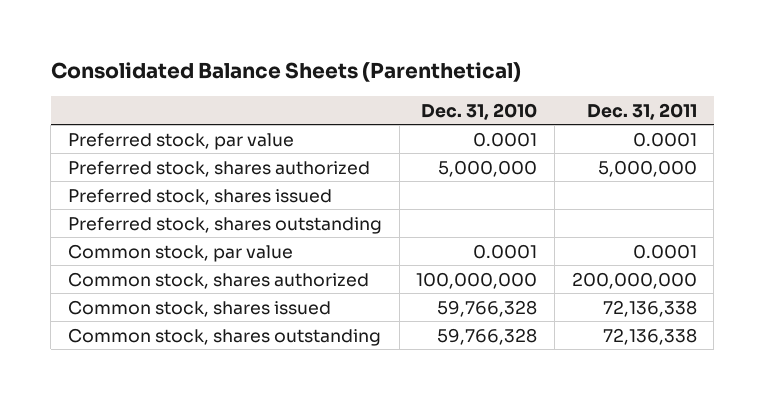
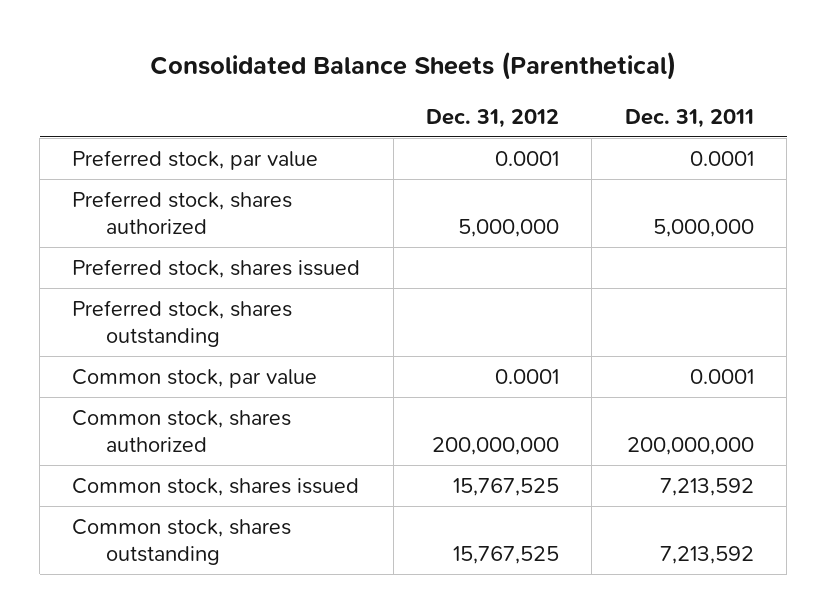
- | Dec. 31, 2010 | Dec. 31, 2011
+ | Dec. 31, 2012 | Dec. 31, 2011
- Common stock, shares issued | 59,766,328 | 72,136,338
- Common stock, shares outstanding | 59,766,328 | 72,136,338
+ Common stock, shares issued | 15,767,525 | 7,213,592
+ Common stock, shares outstanding | 15,767,525 | 7,213,592

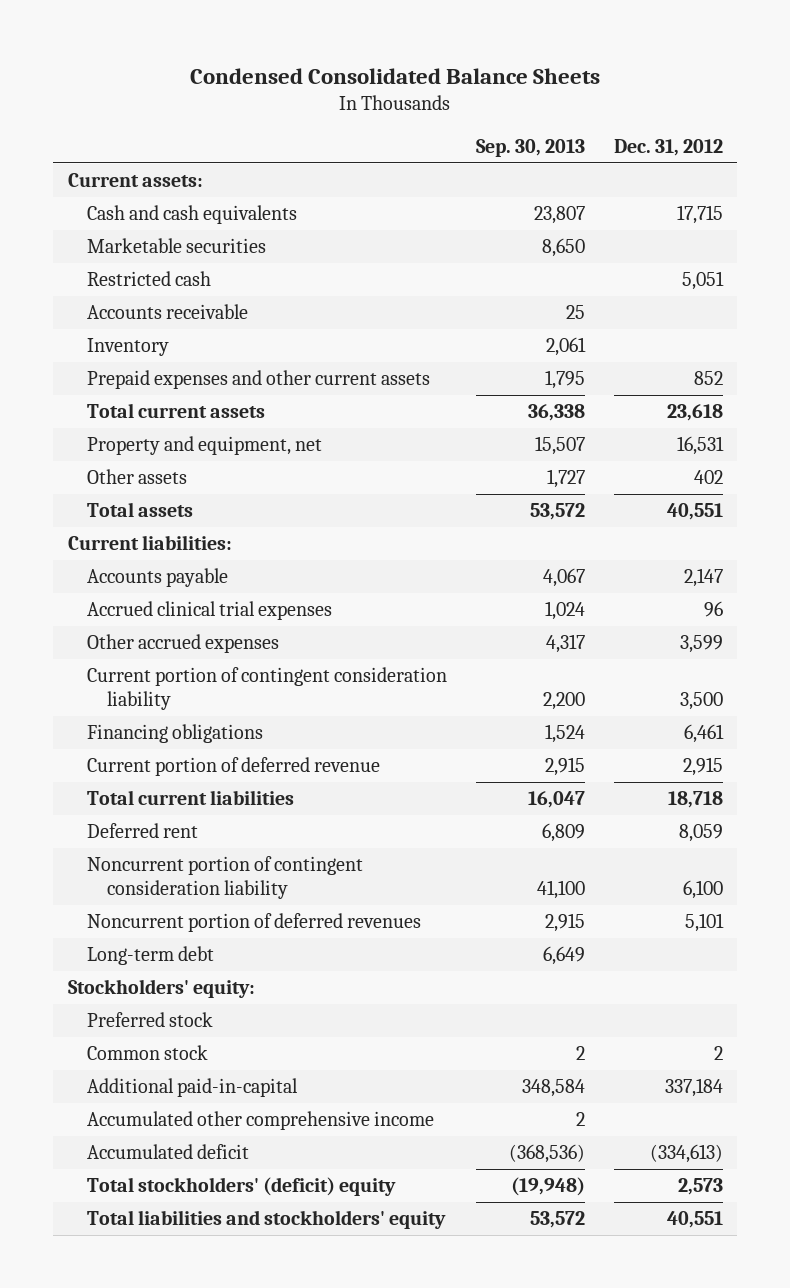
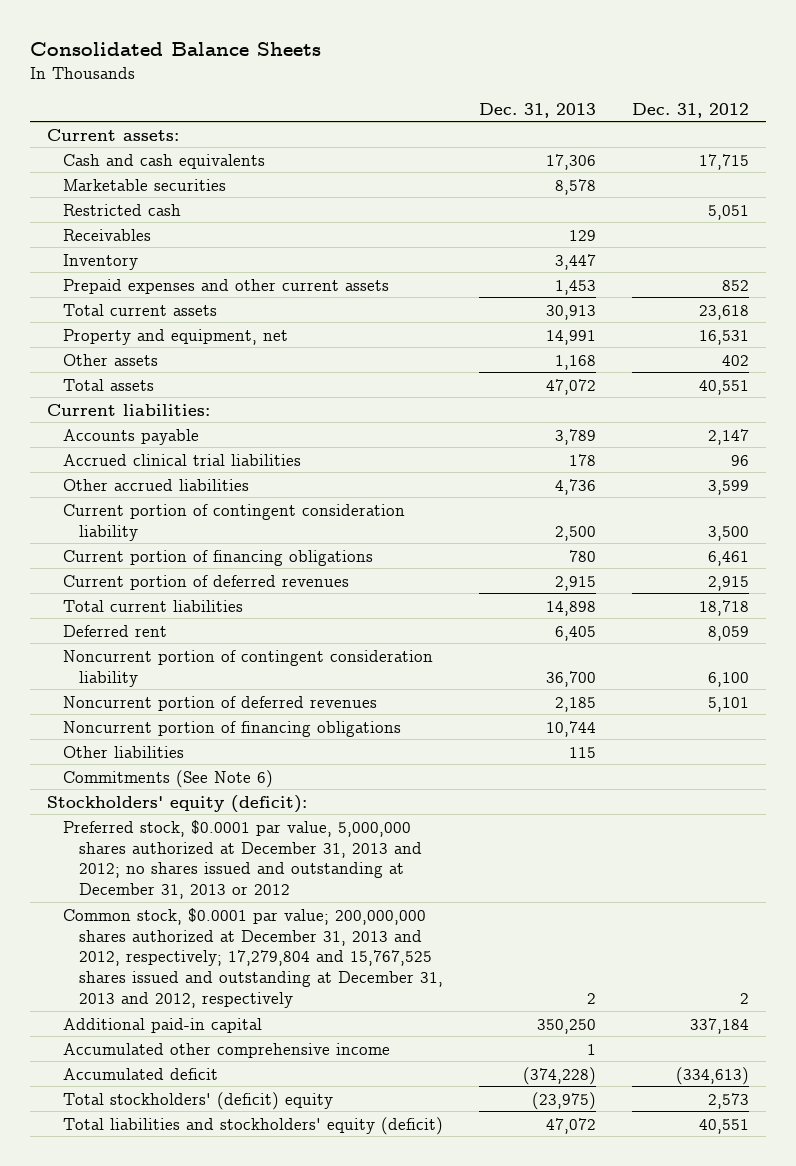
- Condensed Consolidated Balance Sheets
+ Consolidated Balance Sheets
- | Sep. 30, 2013 | Dec. 31, 2012
+ | Dec. 31, 2013 | Dec. 31, 2012
- Accounts receivable | 25 |
+ Receivables | 129 |
- Accrued clinical trial expenses | 1,024 | 96
- Other accrued expenses | 4,317 | 3,599
+ Accrued clinical trial liabilities | 178 | 96
+ Other accrued liabilities | 4,736 | 3,599
- Financing obligations | 1,524 | 6,461
- Current portion of deferred revenue | 2,915 | 2,915
+ Current portion of financing obligations | 780 | 6,461
+ Current portion of deferred revenues | 2,915 | 2,915
- Long-term debt | 6,649 |
- Stockholders' equity:
- Preferred stock
- Common stock | 2 | 2
- Additional paid-in-capital | 348,584 | 337,184
+ Noncurrent portion of financing obligations | 10,744 |
+ Other liabilities | 115 |
+ Commitments (See Note 6)
+ Stockholders' equity (deficit):
+ Preferred stock, $0.0001 par value, 5,000,000 shares authorized at December 31, 2013 and 2012; no shares issued and outstanding at December 31, 2013 or 2012
+ Common stock, $0.0001 par value; 200,000,000 shares authorized at December 31, 2013 and 2012, respectively; 17,279,804 and 15,767,525 shares issued and outstanding at December 31, 2013 and 2012, respectively | 2 | 2
+ Additional paid-in capital | 350,250 | 337,184
- Total liabilities and stockholders' equity | 53,572 | 40,551
+ Total liabilities and stockholders' equity (deficit) | 47,072 | 40,551

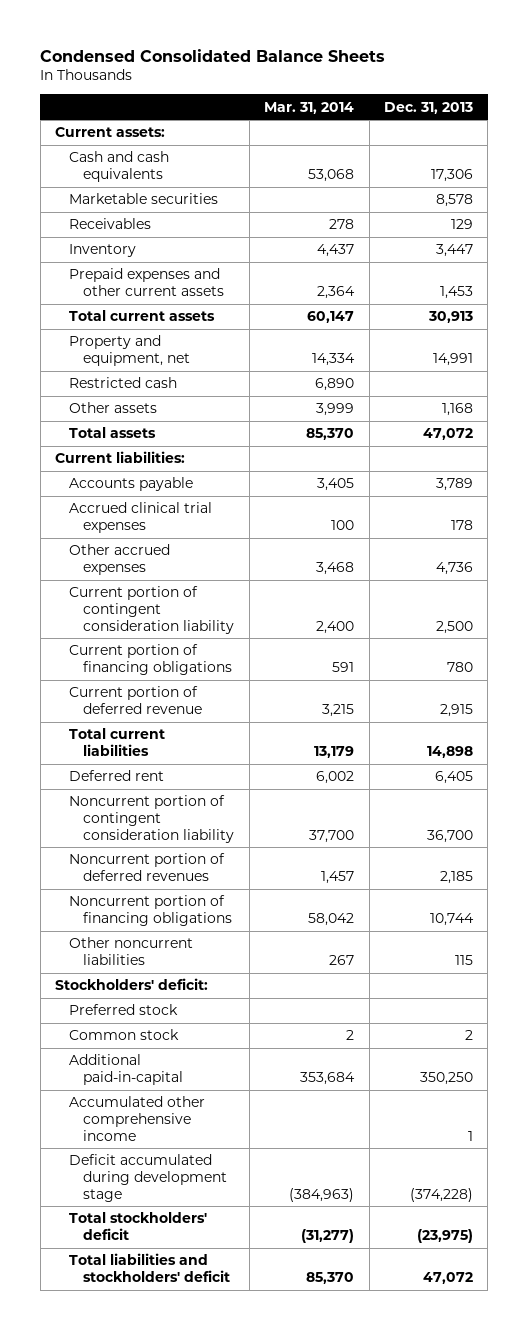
- Consolidated Balance Sheets
+ Condensed Consolidated Balance Sheets
- | Dec. 31, 2013 | Dec. 31, 2012
+ | Mar. 31, 2014 | Dec. 31, 2013
moved down: Restricted cash | 6,890 |
- Accrued clinical trial liabilities | 178 | 96
- Other accrued liabilities | 4,736 | 3,599
+ Accrued clinical trial expenses | 100 | 178
+ Other accrued expenses | 3,468 | 4,736
- Current portion of deferred revenues | 2,915 | 2,915
+ Current portion of deferred revenue | 3,215 | 2,915
- Other liabilities | 115 |
- Commitments (See Note 6)
- Stockholders' equity (deficit):
- Preferred stock, $0.0001 par value, 5,000,000 shares authorized at December 31, 2013 and 2012; no shares issued and outstanding at December 31, 2013 or 2012
- Common stock, $0.0001 par value; 200,000,000 shares authorized at December 31, 2013 and 2012, respectively; 17,279,804 and 15,767,525 shares issued and outstanding at December 31, 2013 and 2012, respectively | 2 | 2
- Additional paid-in capital | 350,250 | 337,184
+ Other noncurrent liabilities | 267 | 115
+ Stockholders' deficit:
+ Preferred stock
+ Common stock | 2 | 2
+ Additional paid-in-capital | 353,684 | 350,250
- Accumulated deficit | (374,228) | (334,613)
- Total stockholders' (deficit) equity | (23,975) | 2,573
- Total liabilities and stockholders' equity (deficit) | 47,072 | 40,551
+ Deficit accumulated during development stage | (384,963) | (374,228)
+ Total stockholders' deficit | (31,277) | (23,975)
+ Total liabilities and stockholders' deficit | 85,370 | 47,072

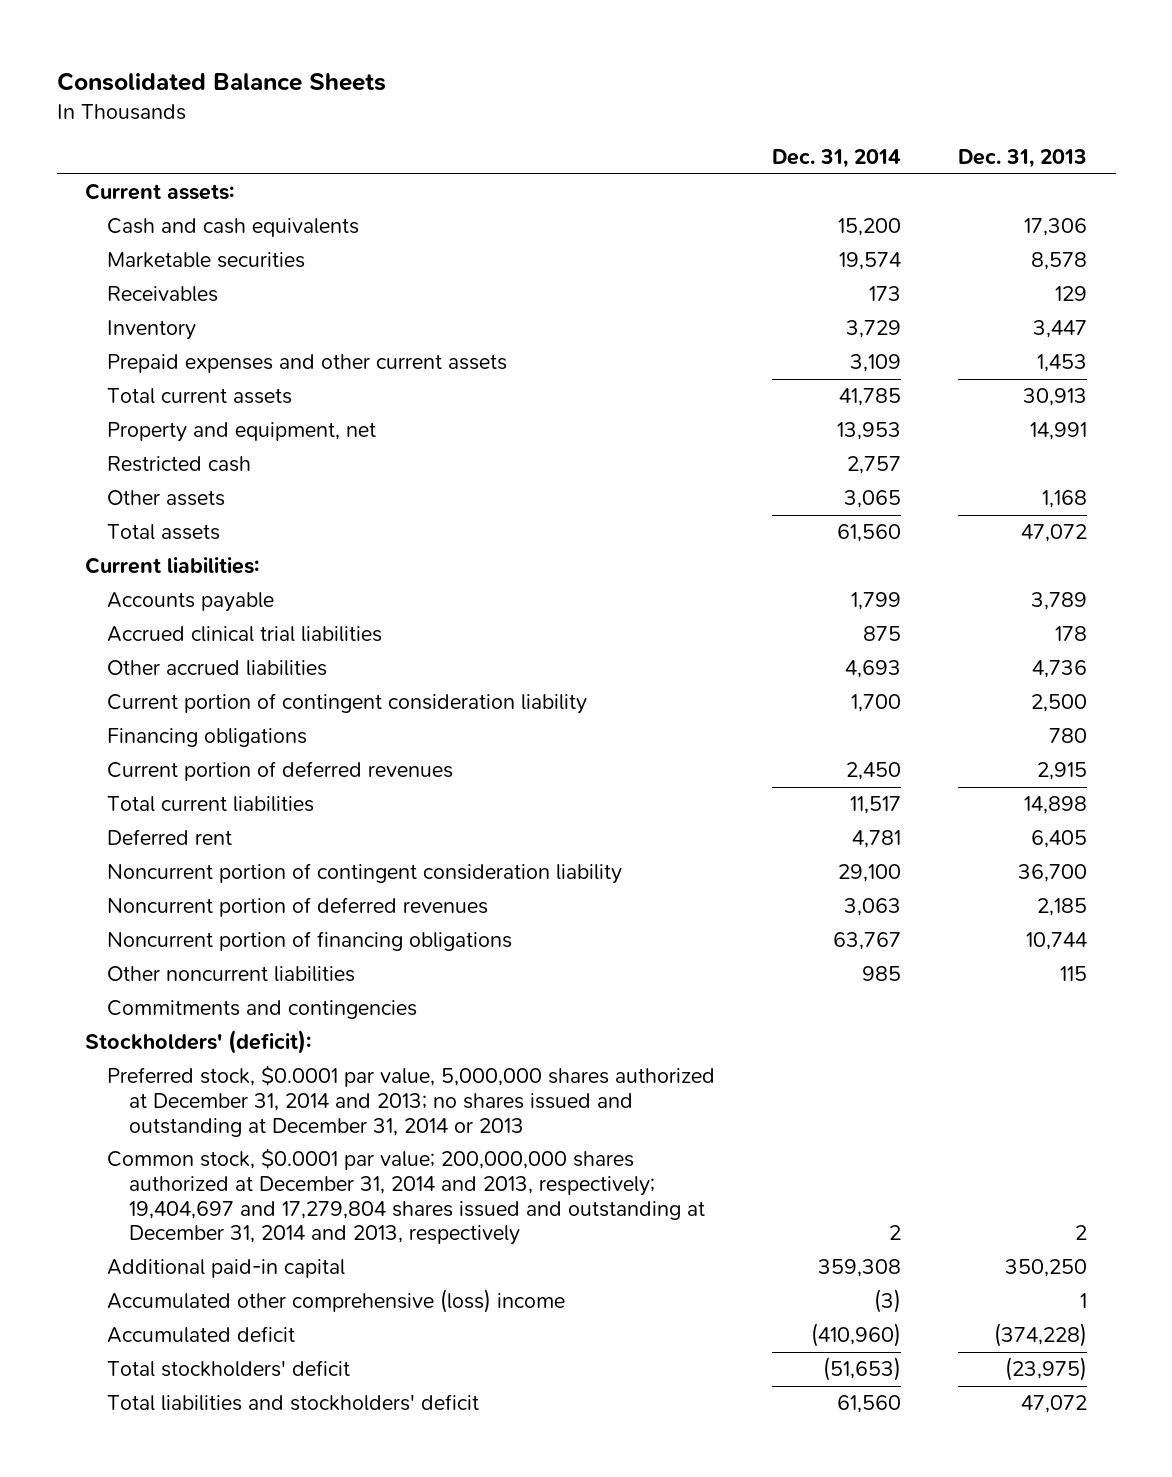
- Condensed Consolidated Balance Sheets
+ Consolidated Balance Sheets
- | Mar. 31, 2014 | Dec. 31, 2013
+ | Dec. 31, 2014 | Dec. 31, 2013
- Accrued clinical trial expenses | 100 | 178
- Other accrued expenses | 3,468 | 4,736
+ Accrued clinical trial liabilities | 875 | 178
+ Other accrued liabilities | 4,693 | 4,736
- Current portion of financing obligations | 591 | 780
- Current portion of deferred revenue | 3,215 | 2,915
+ Financing obligations | | 780
+ Current portion of deferred revenues | 2,450 | 2,915
- Stockholders' deficit:
- Preferred stock
- Common stock | 2 | 2
- Additional paid-in-capital | 353,684 | 350,250
- Accumulated other comprehensive income | | 1
- Deficit accumulated during development stage | (384,963) | (374,228)
+ Commitments and contingencies
+ Stockholders' (deficit):
+ Preferred stock, $0.0001 par value, 5,000,000 shares authorized at December 31, 2014 and 2013; no shares issued and outstanding at December 31, 2014 or 2013
+ Common stock, $0.0001 par value; 200,000,000 shares authorized at December 31, 2014 and 2013, respectively; 19,404,697 and 17,279,804 shares issued and outstanding at December 31, 2014 and 2013, respectively | 2 | 2
+ Additional paid-in capital | 359,308 | 350,250
+ Accumulated other comprehensive (loss) income | (3) | 1
+ Accumulated deficit | (410,960) | (374,228)

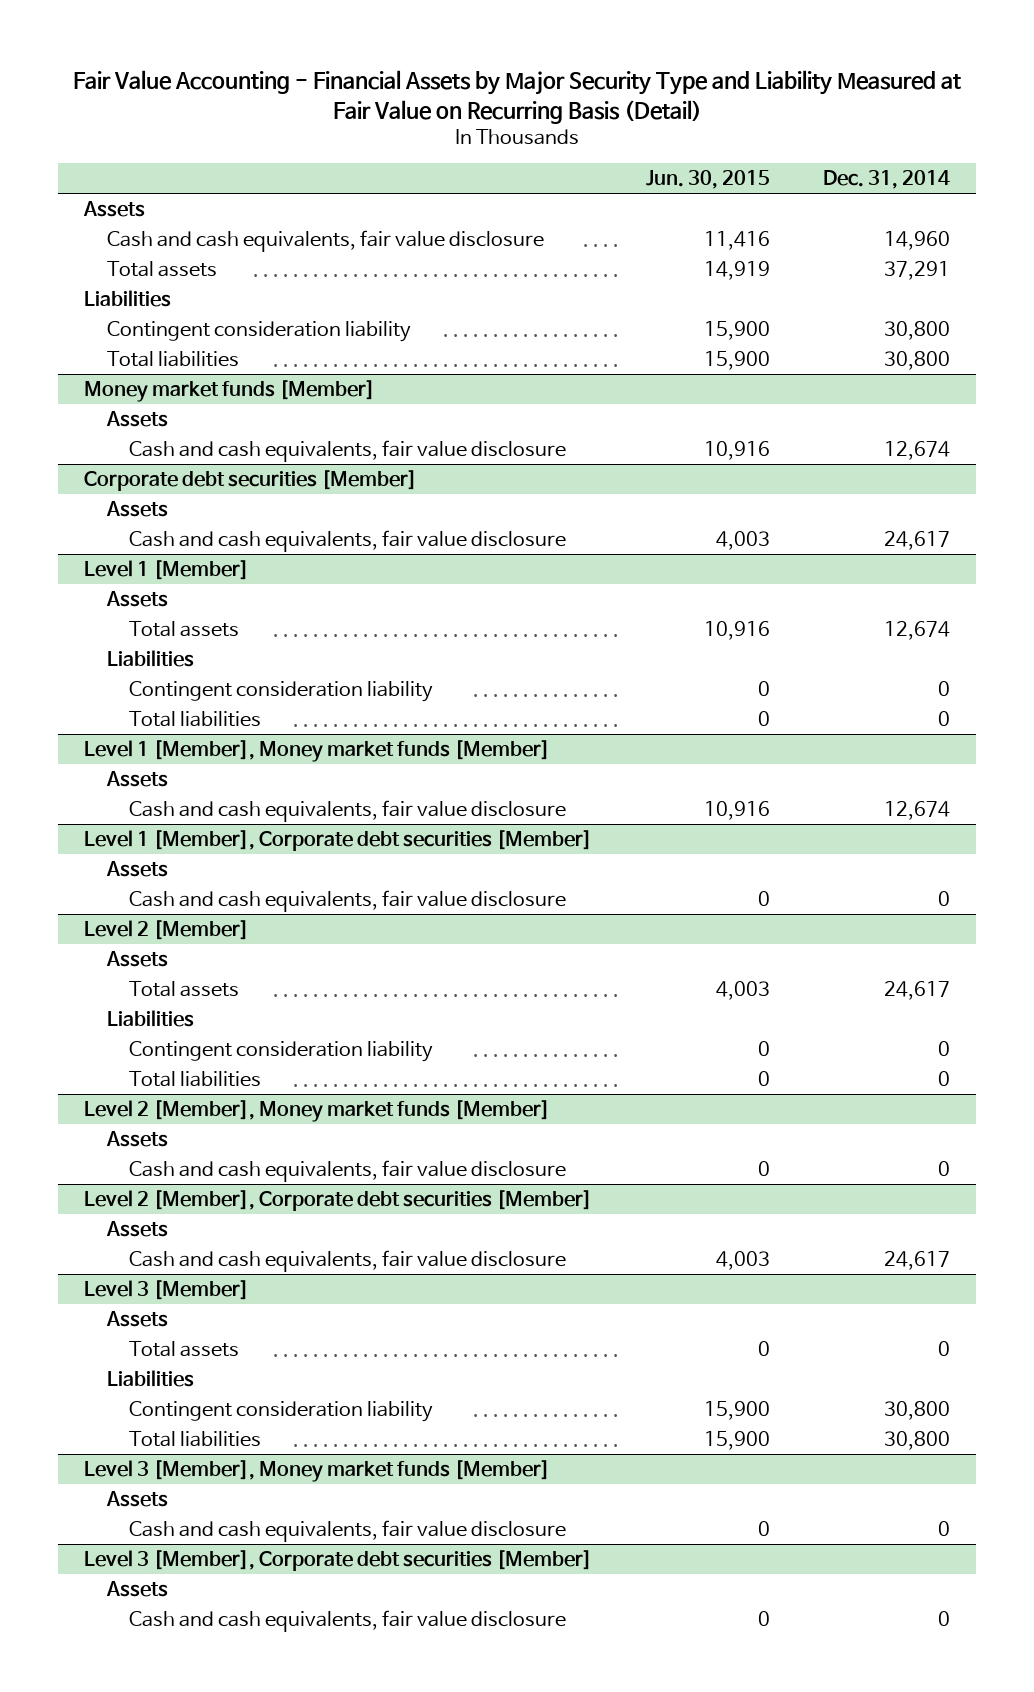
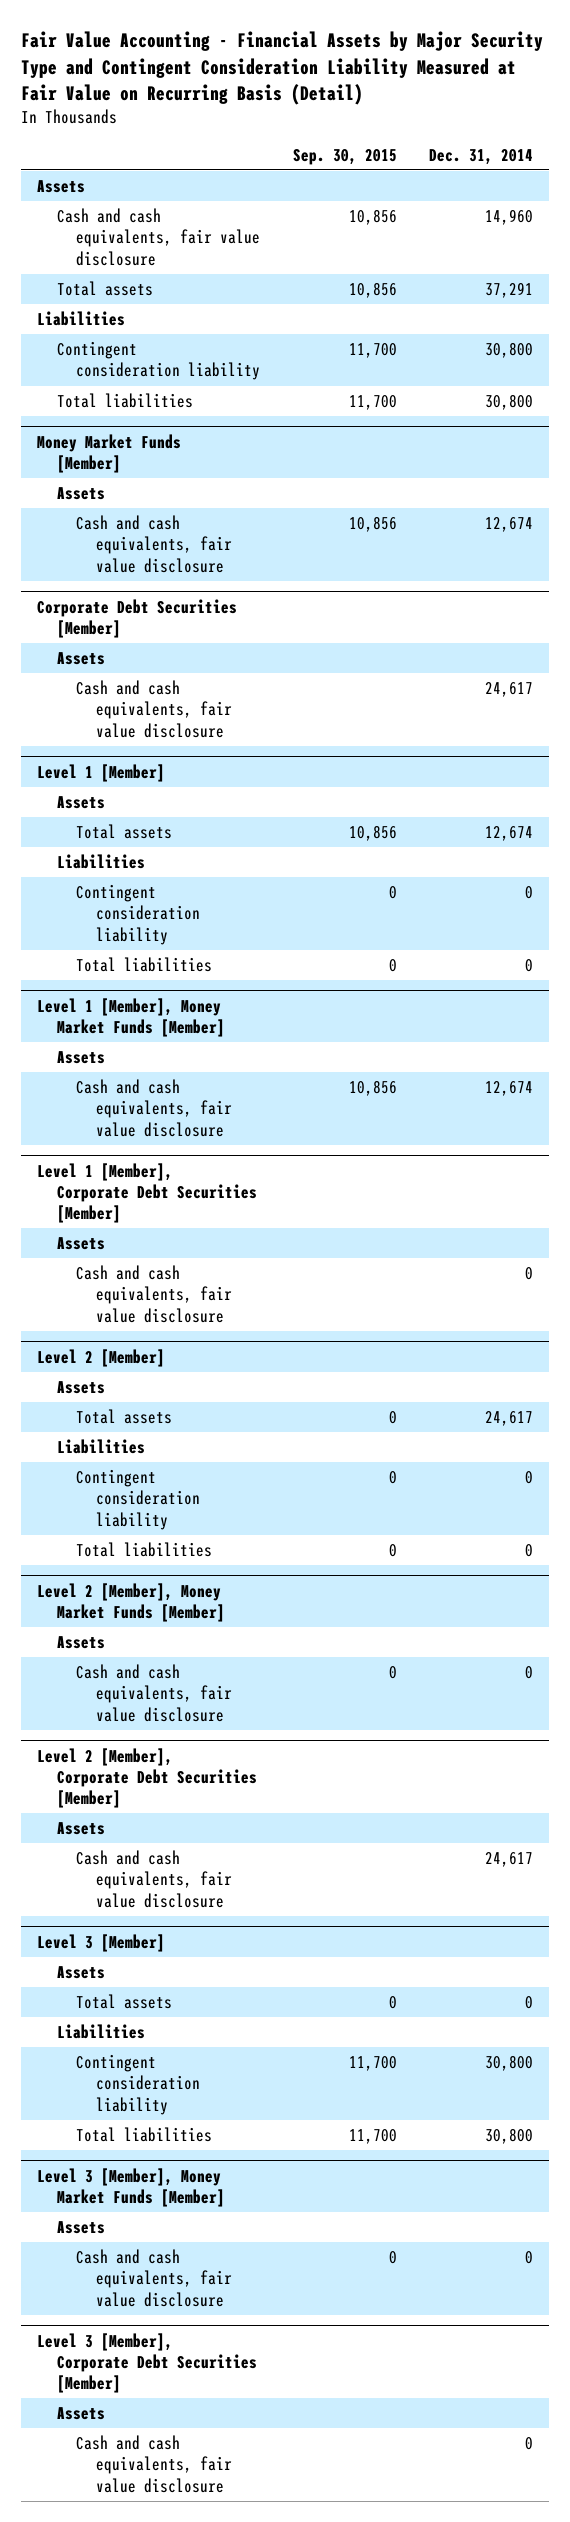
- Fair Value Accounting - Financial Assets by Major Security Type and Liability Measured at Fair Value on Recurring Basis (Detail)
+ Fair Value Accounting - Financial Assets by Major Security Type and Contingent Consideration Liability Measured at Fair Value on Recurring Basis (Detail)
- | Jun. 30, 2015 | Dec. 31, 2014
+ | Sep. 30, 2015 | Dec. 31, 2014
- Money market funds [Member]
+ Money Market Funds [Member]
- Corporate debt securities [Member]
+ Corporate Debt Securities [Member]
- Level 1 [Member], Money market funds [Member]
+ Level 1 [Member], Money Market Funds [Member]
- Level 1 [Member], Corporate debt securities [Member]
+ Level 1 [Member], Corporate Debt Securities [Member]
- Level 2 [Member], Money market funds [Member]
+ Level 2 [Member], Money Market Funds [Member]
- Level 2 [Member], Corporate debt securities [Member]
+ Level 2 [Member], Corporate Debt Securities [Member]
- Level 3 [Member], Money market funds [Member]
+ Level 3 [Member], Money Market Funds [Member]
- Level 3 [Member], Corporate debt securities [Member]
+ Level 3 [Member], Corporate Debt Securities [Member]

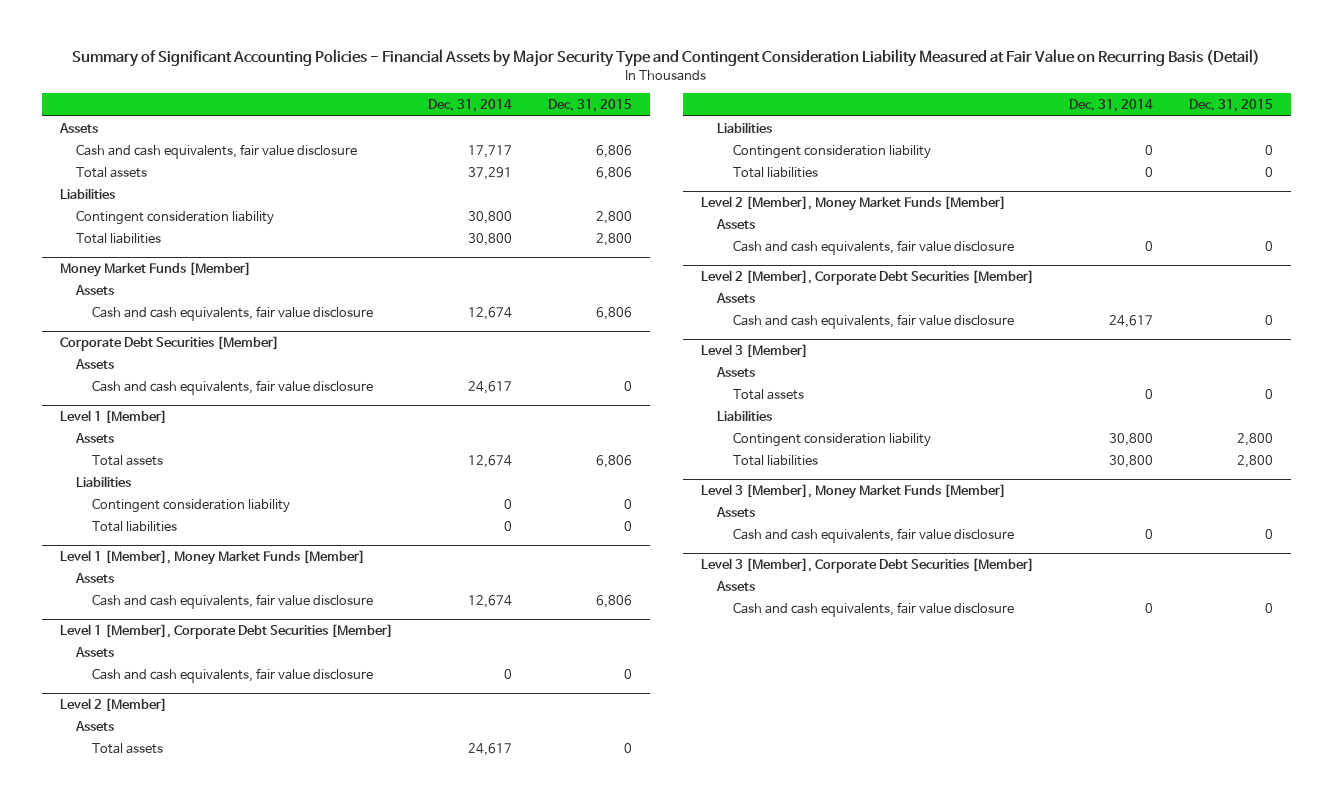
- Fair Value Accounting - Financial Assets by Major Security Type and Contingent Consideration Liability Measured at Fair Value on Recurring Basis (Detail)
+ Summary of Significant Accounting Policies - Financial Assets by Major Security Type and Contingent Consideration Liability Measured at Fair Value on Recurring Basis (Detail)
- | Sep. 30, 2015 | Dec. 31, 2014
+ | Dec. 31, 2014 | Dec. 31, 2015
- Cash and cash equivalents, fair value disclosure | 10,856 | 14,960
+ Cash and cash equivalents, fair value disclosure | 17,717 | 6,806

